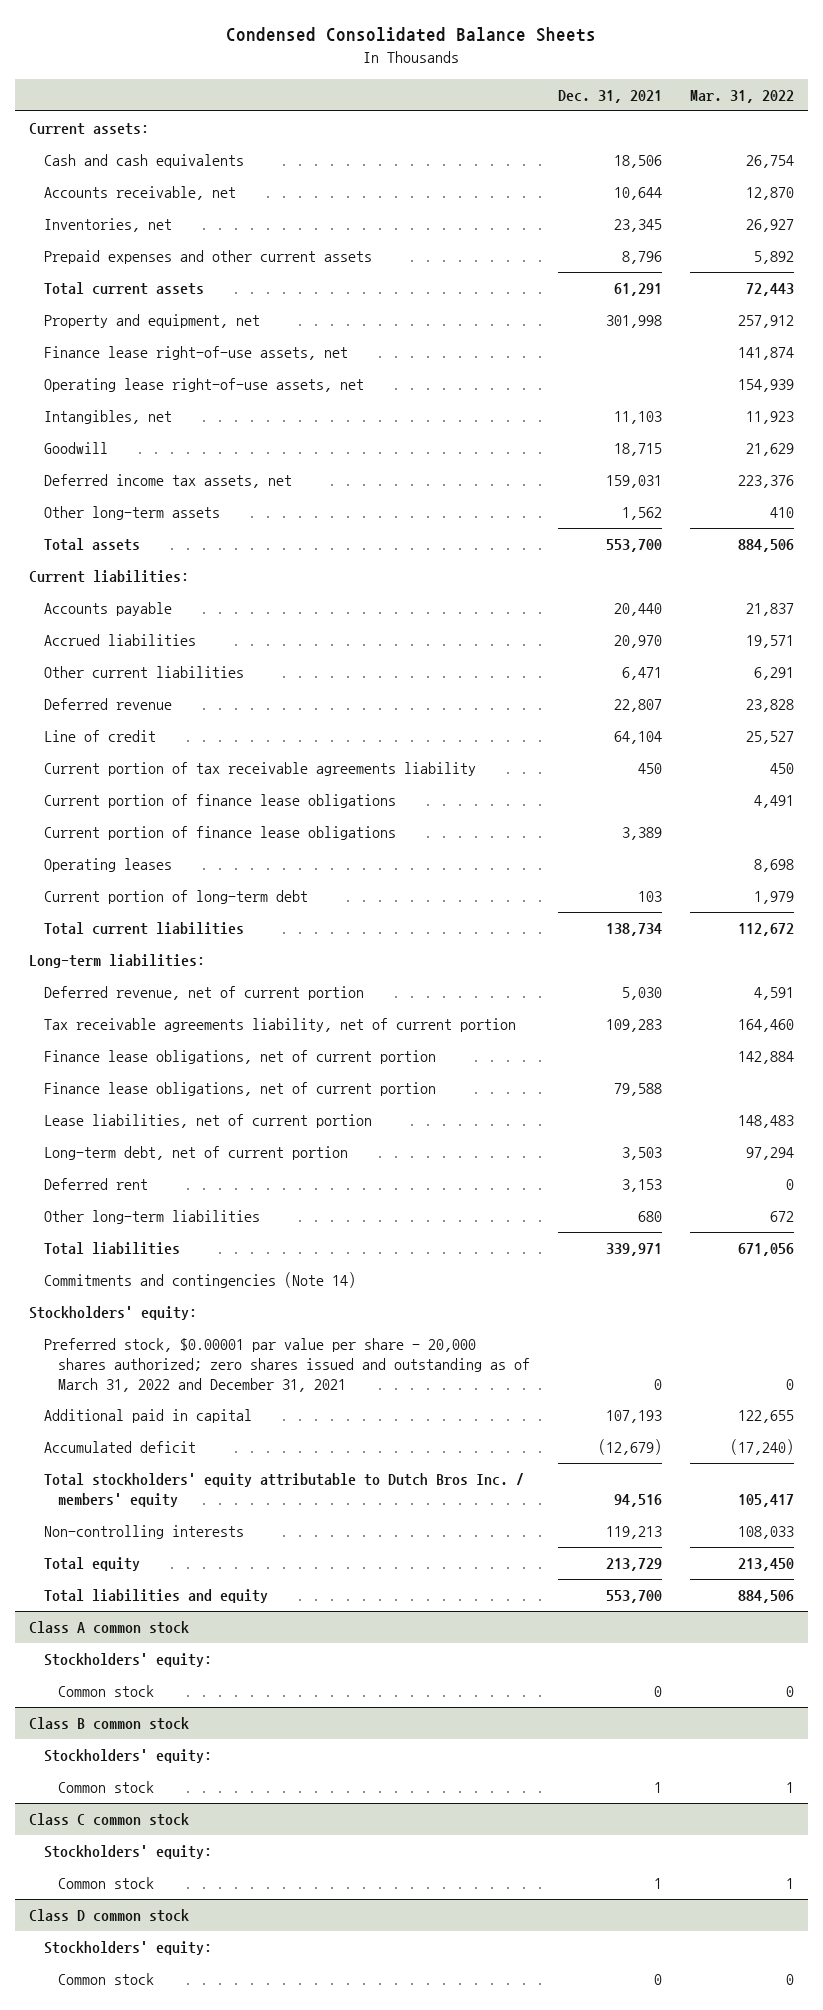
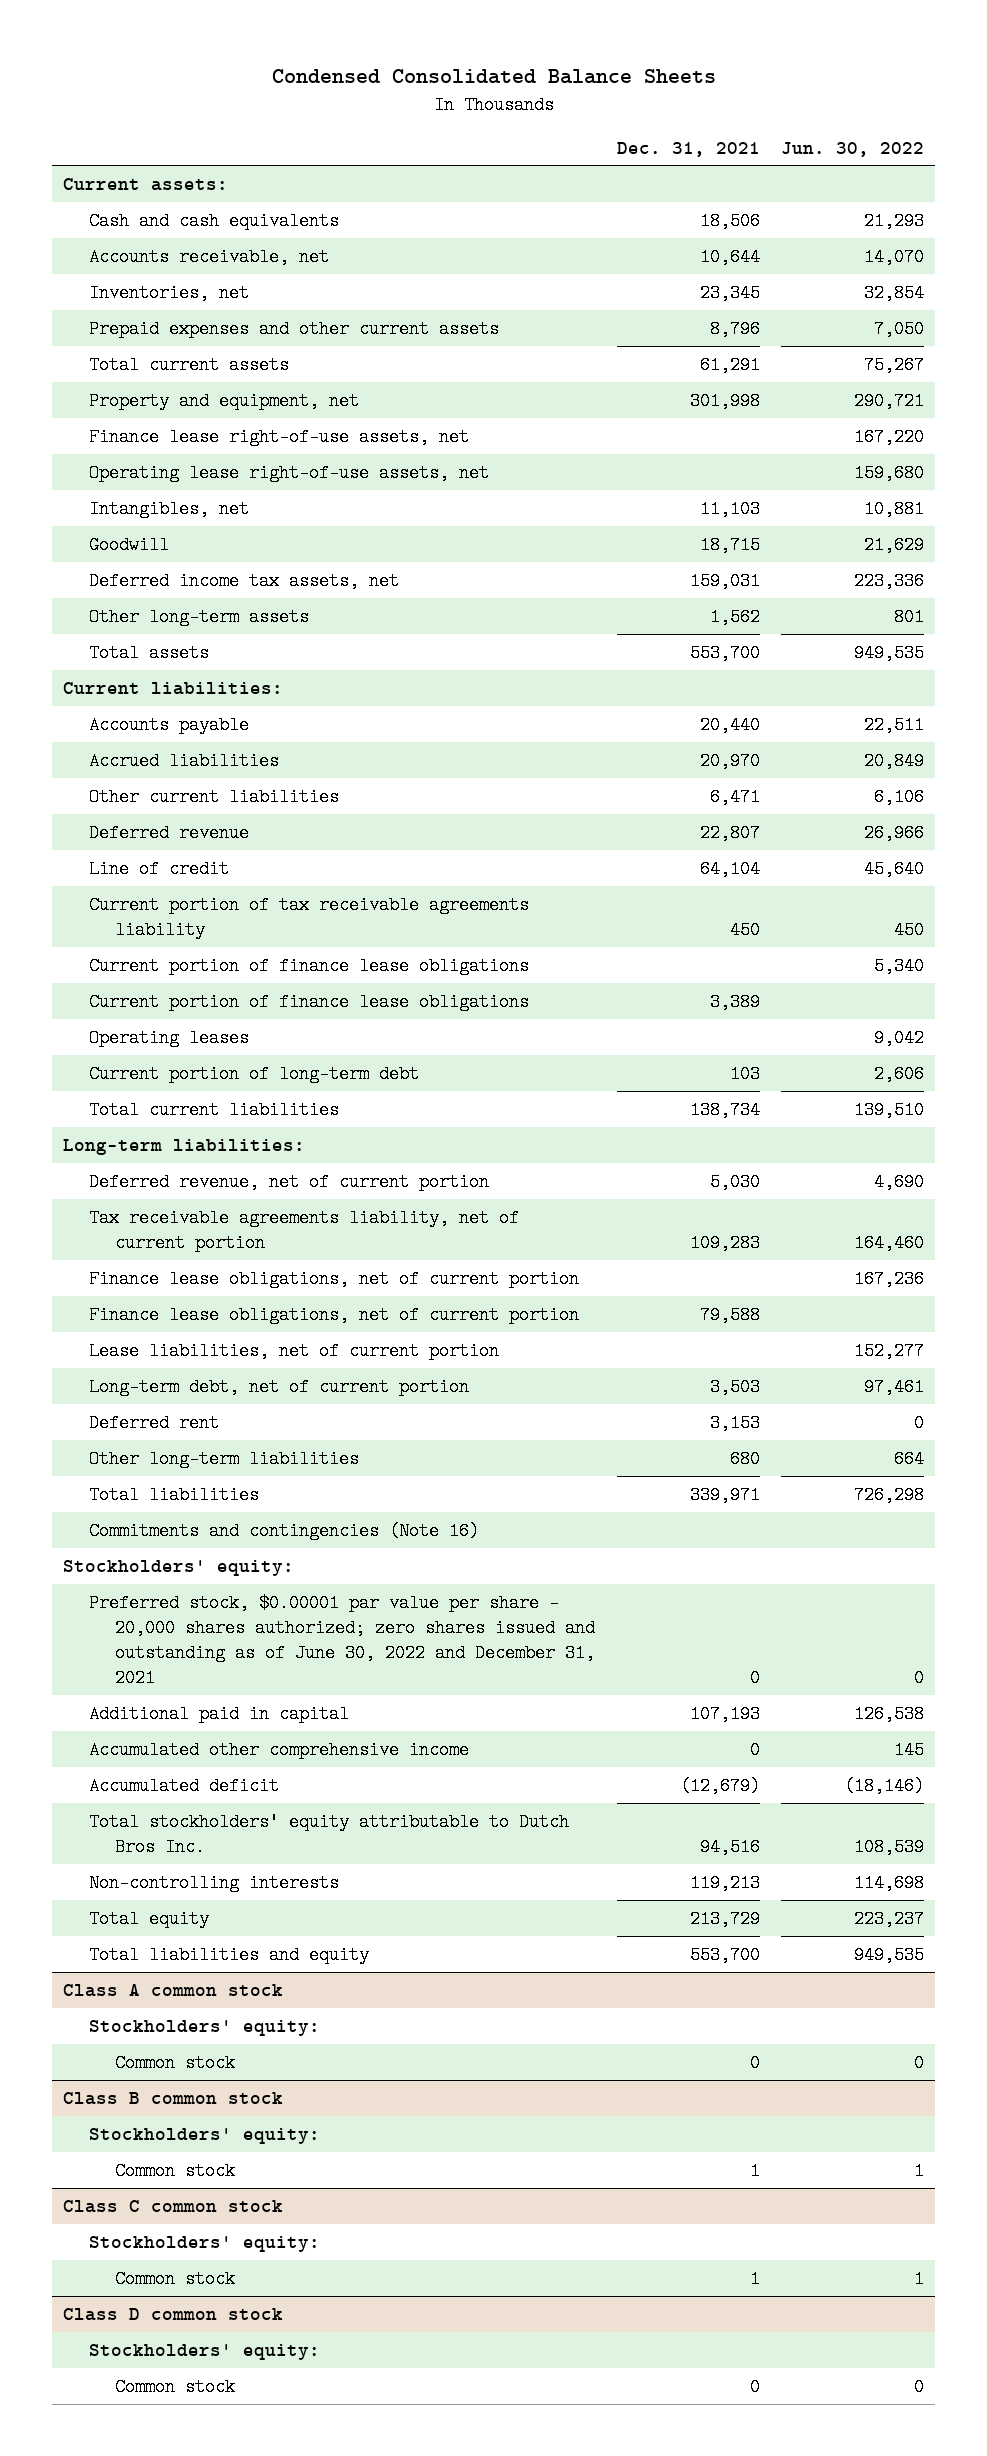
- | Dec. 31, 2021 | Mar. 31, 2022
+ | Dec. 31, 2021 | Jun. 30, 2022
- Commitments and contingencies (Note 14)
+ Commitments and contingencies (Note 16)
- Preferred stock, $0.00001 par value per share - 20,000 shares authorized; zero shares issued and outstanding as of March 31, 2022 and December 31, 2021 | 0 | 0
+ Preferred stock, $0.00001 par value per share - 20,000 shares authorized; zero shares issued and outstanding as of June 30, 2022 and December 31, 2021 | 0 | 0
+ Accumulated other comprehensive income | 0 | 145
- Total stockholders' equity attributable to Dutch Bros Inc. / members' equity | 94,516 | 105,417
+ Total stockholders' equity attributable to Dutch Bros Inc. | 94,516 | 108,539

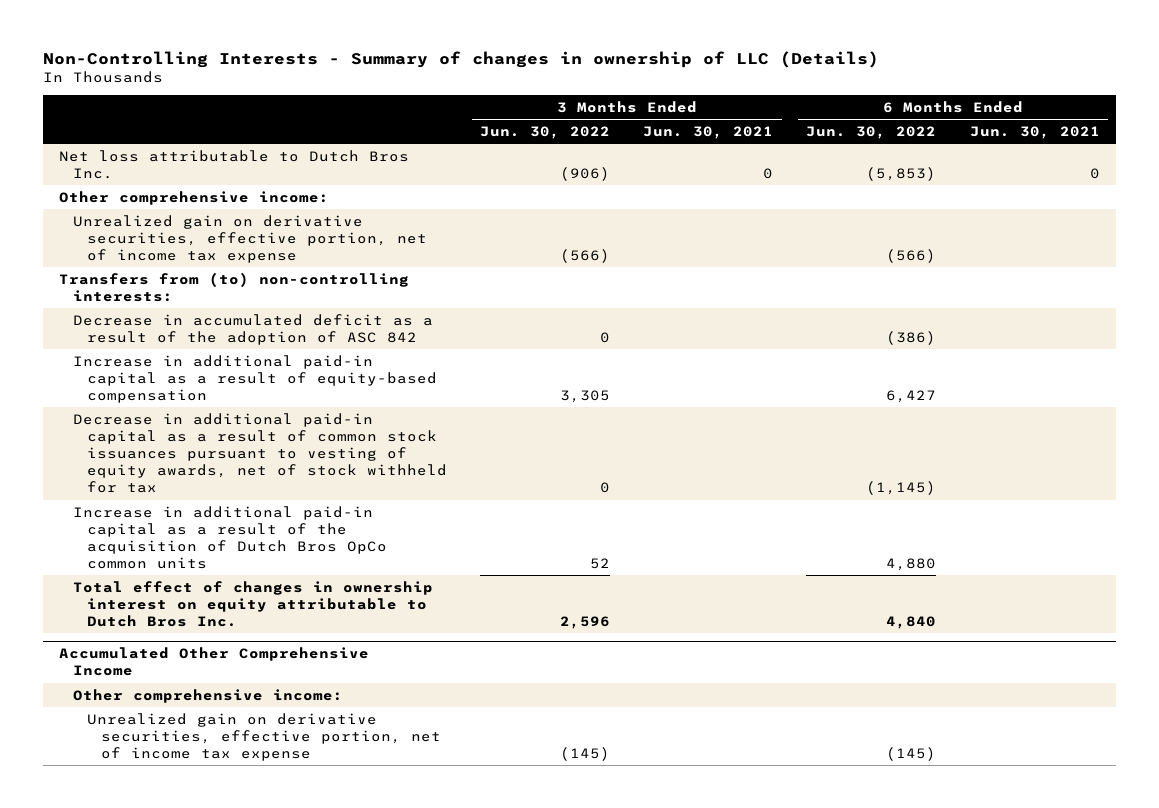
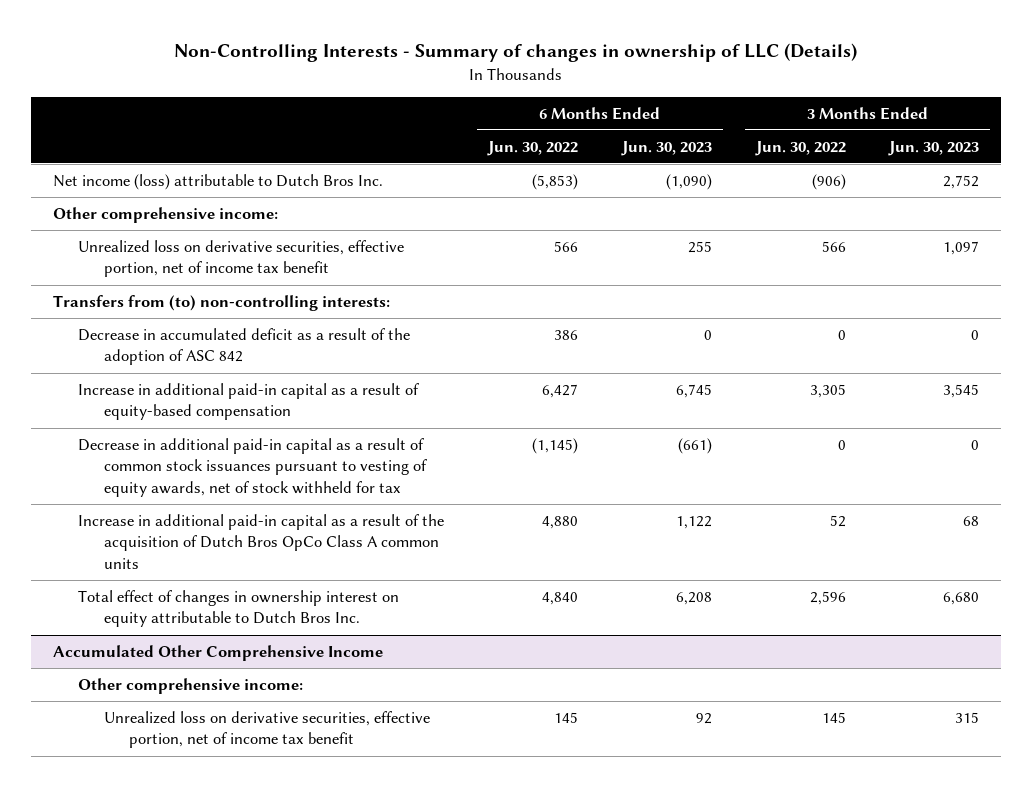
- | 3 Months Ended Jun. 30, 2022 | 3 Months Ended Jun. 30, 2021 | 6 Months Ended Jun. 30, 2022 | 6 Months Ended Jun. 30, 2021
+ | 6 Months Ended Jun. 30, 2022 | 6 Months Ended Jun. 30, 2023 | 3 Months Ended Jun. 30, 2022 | 3 Months Ended Jun. 30, 2023
- Net loss attributable to Dutch Bros Inc. | (906) | 0 | (5,853) | 0
+ Net income (loss) attributable to Dutch Bros Inc. | (5,853) | (1,090) | (906) | 2,752
- Unrealized gain on derivative securities, effective portion, net of income tax expense | (566) | | (566) |
+ Unrealized loss on derivative securities, effective portion, net of income tax benefit | 566 | 255 | 566 | 1,097
- Decrease in accumulated deficit as a result of the adoption of ASC 842 | 0 | | (386) |
+ Decrease in accumulated deficit as a result of the adoption of ASC 842 | 386 | 0 | 0 | 0
- Increase in additional paid-in capital as a result of the acquisition of Dutch Bros OpCo common units | 52 | | 4,880 |
+ Increase in additional paid-in capital as a result of the acquisition of Dutch Bros OpCo Class A common units | 4,880 | 1,122 | 52 | 68
@ Accumulated Other Comprehensive Income
- Unrealized gain on derivative securities, effective portion, net of income tax expense | (145) | | (145) |
+ Unrealized loss on derivative securities, effective portion, net of income tax benefit | 145 | 92 | 145 | 315

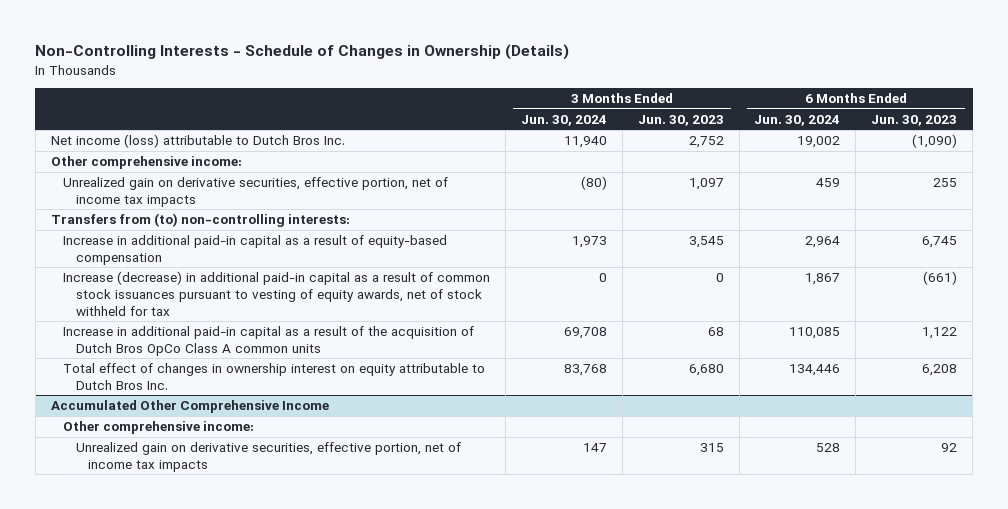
- Non-Controlling Interests - Summary of changes in ownership of LLC (Details)
+ Non-Controlling Interests - Schedule of Changes in Ownership (Details)
- | 6 Months Ended Jun. 30, 2022 | 6 Months Ended Jun. 30, 2023 | 3 Months Ended Jun. 30, 2022 | 3 Months Ended Jun. 30, 2023
+ | 3 Months Ended Jun. 30, 2024 | 3 Months Ended Jun. 30, 2023 | 6 Months Ended Jun. 30, 2024 | 6 Months Ended Jun. 30, 2023
- Unrealized loss on derivative securities, effective portion, net of income tax benefit | 566 | 255 | 566 | 1,097
+ Unrealized gain on derivative securities, effective portion, net of income tax impacts | (80) | 1,097 | 459 | 255
- Decrease in accumulated deficit as a result of the adoption of ASC 842 | 386 | 0 | 0 | 0
- Decrease in additional paid-in capital as a result of common stock issuances pursuant to vesting of equity awards, net of stock withheld for tax | (1,145) | (661) | 0 | 0
+ Increase (decrease) in additional paid-in capital as a result of common stock issuances pursuant to vesting of equity awards, net of stock withheld for tax | 0 | 0 | 1,867 | (661)
@ Accumulated Other Comprehensive Income
- Unrealized loss on derivative securities, effective portion, net of income tax benefit | 145 | 92 | 145 | 315
+ Unrealized gain on derivative securities, effective portion, net of income tax impacts | 147 | 315 | 528 | 92

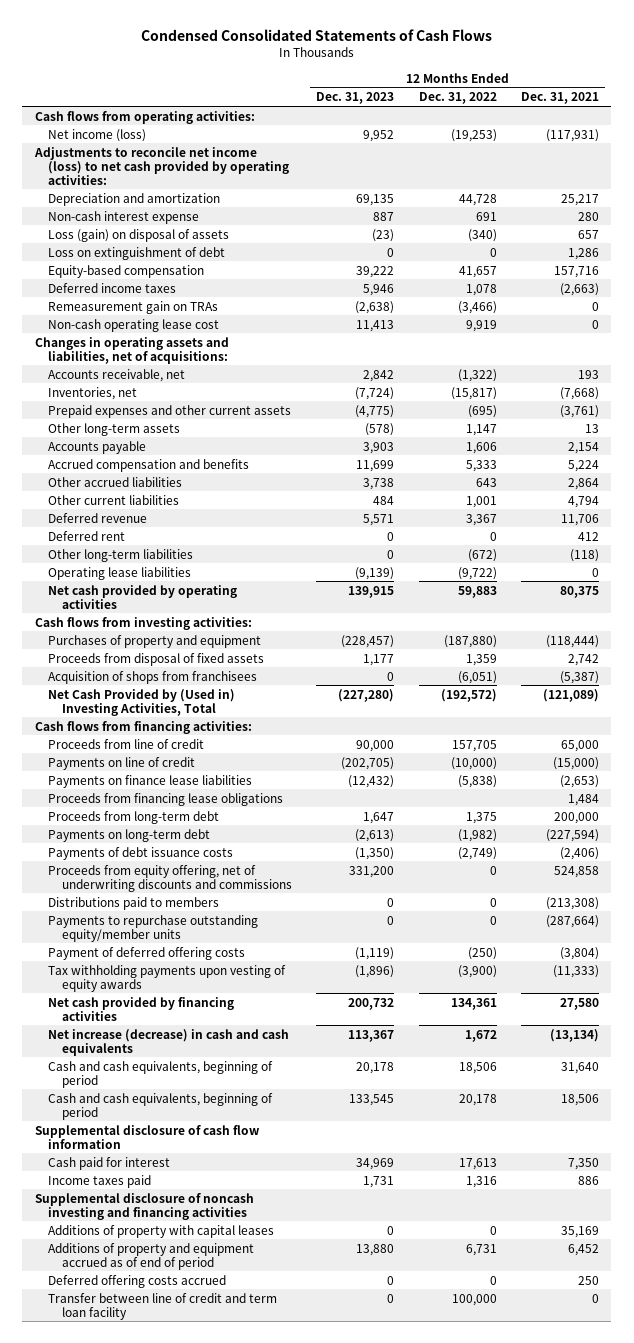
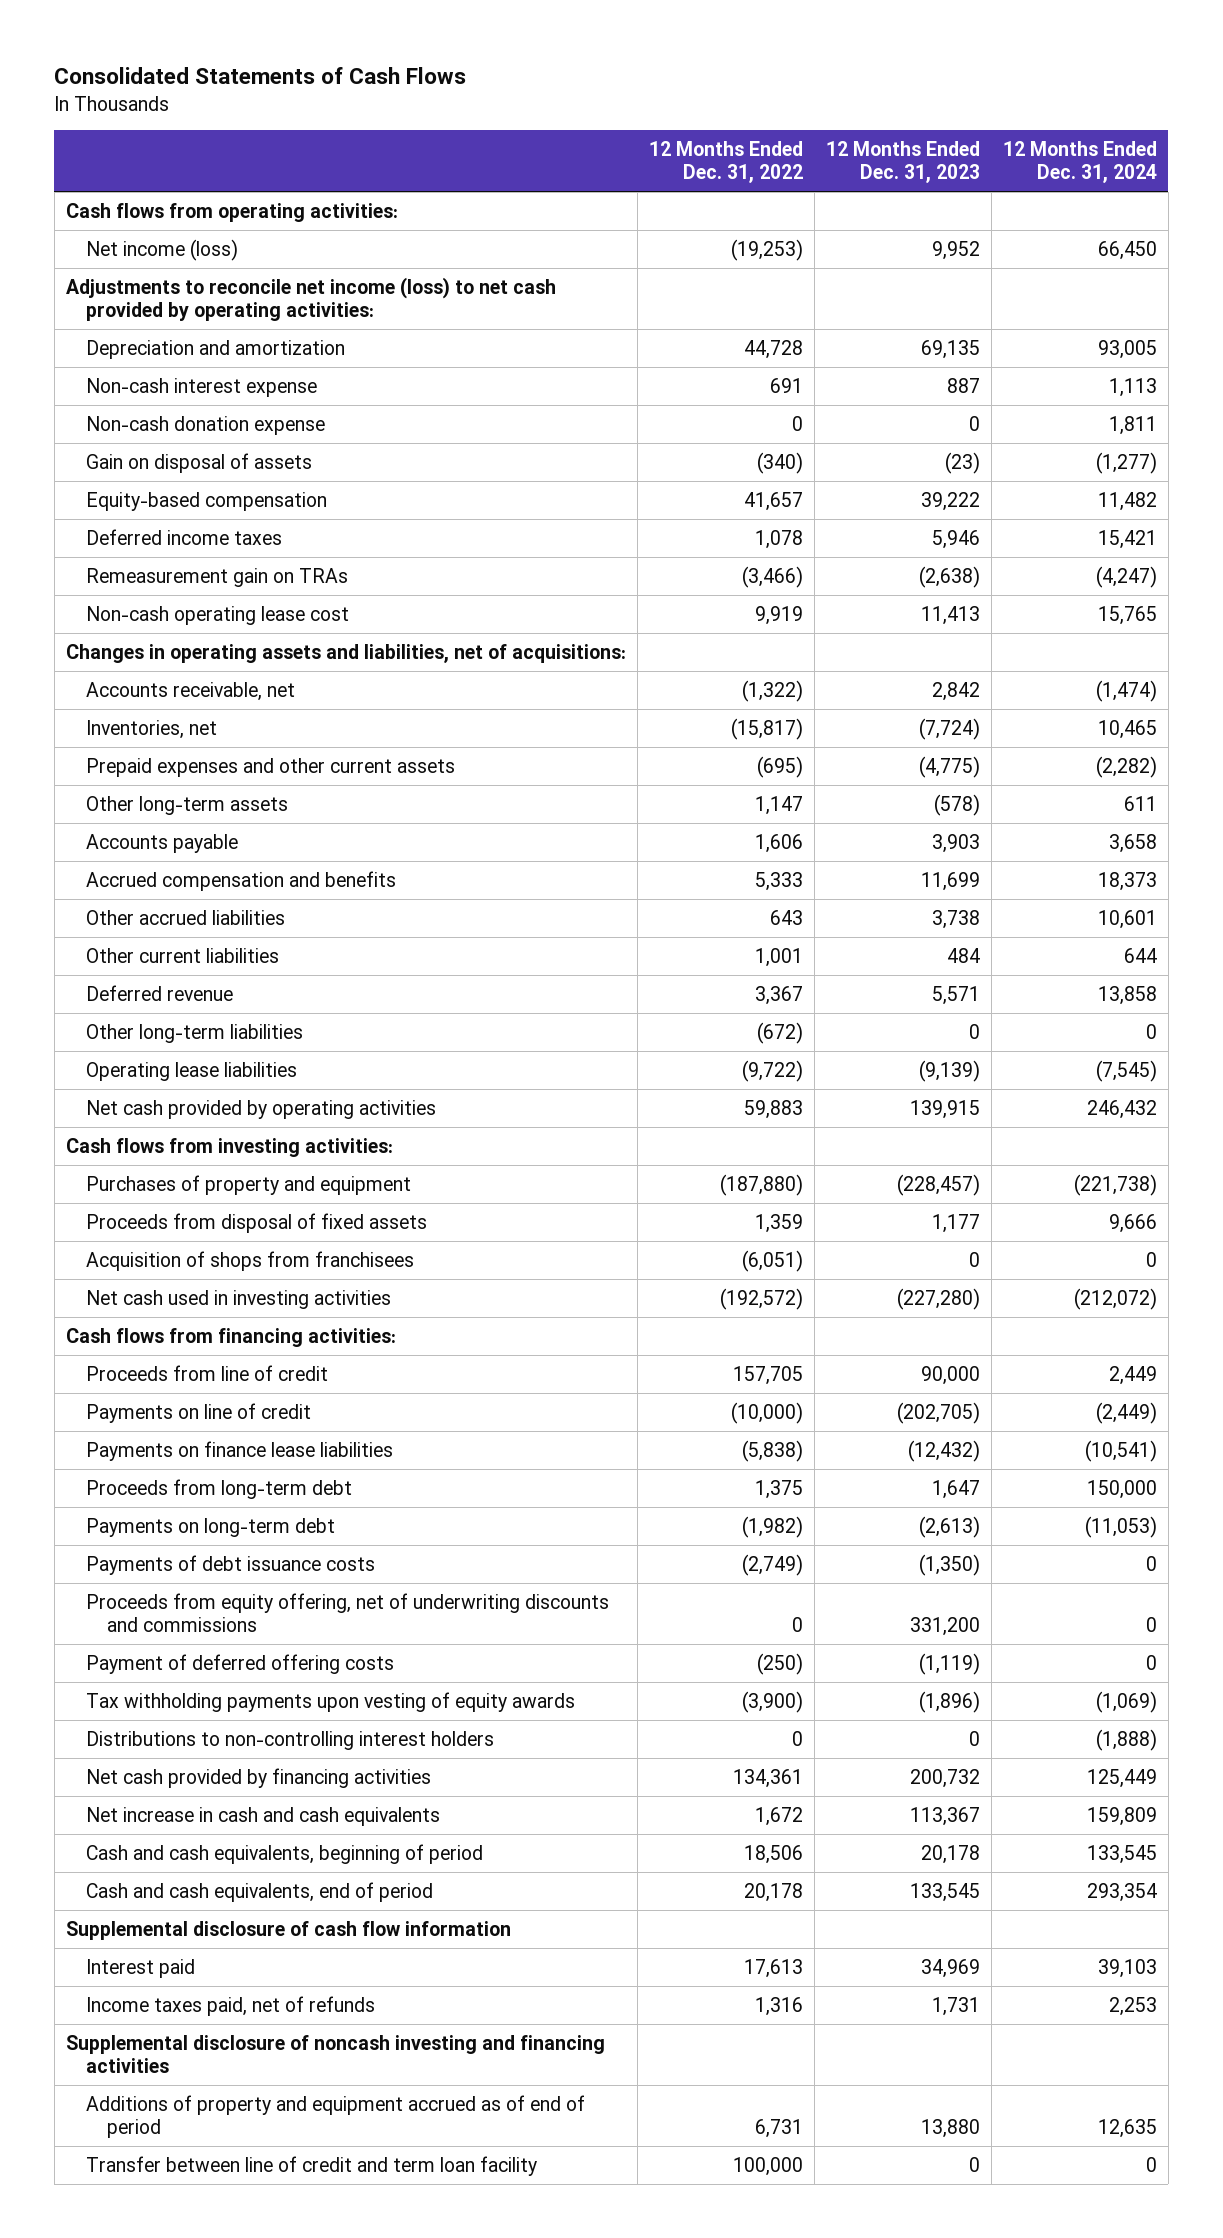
- Condensed Consolidated Statements of Cash Flows
+ Consolidated Statements of Cash Flows
- | 12 Months Ended Dec. 31, 2023 | 12 Months Ended Dec. 31, 2022 | 12 Months Ended Dec. 31, 2021
+ | 12 Months Ended Dec. 31, 2022 | 12 Months Ended Dec. 31, 2023 | 12 Months Ended Dec. 31, 2024
- Loss (gain) on disposal of assets | (23) | (340) | 657
- Loss on extinguishment of debt | 0 | 0 | 1,286
+ Non-cash donation expense | 0 | 0 | 1,811
+ Gain on disposal of assets | (340) | (23) | (1,277)
- Deferred rent | 0 | 0 | 412
- Net Cash Provided by (Used in) Investing Activities, Total | (227,280) | (192,572) | (121,089)
+ Net cash used in investing activities | (192,572) | (227,280) | (212,072)
- Proceeds from financing lease obligations | | | 1,484
- Distributions paid to members | 0 | 0 | (213,308)
- Payments to repurchase outstanding equity/member units | 0 | 0 | (287,664)
+ Distributions to non-controlling interest holders | 0 | 0 | (1,888)
- Net increase (decrease) in cash and cash equivalents | 113,367 | 1,672 | (13,134)
+ Net increase in cash and cash equivalents | 1,672 | 113,367 | 159,809
- Cash and cash equivalents, beginning of period | 133,545 | 20,178 | 18,506
+ Cash and cash equivalents, end of period | 20,178 | 133,545 | 293,354
- Cash paid for interest | 34,969 | 17,613 | 7,350
- Income taxes paid | 1,731 | 1,316 | 886
+ Interest paid | 17,613 | 34,969 | 39,103
+ Income taxes paid, net of refunds | 1,316 | 1,731 | 2,253
- Additions of property with capital leases | 0 | 0 | 35,169
- Deferred offering costs accrued | 0 | 0 | 250

